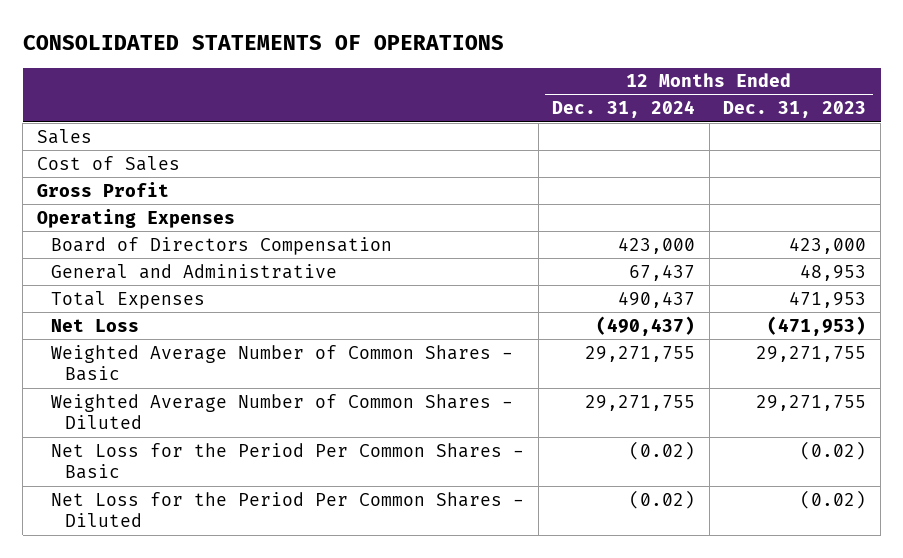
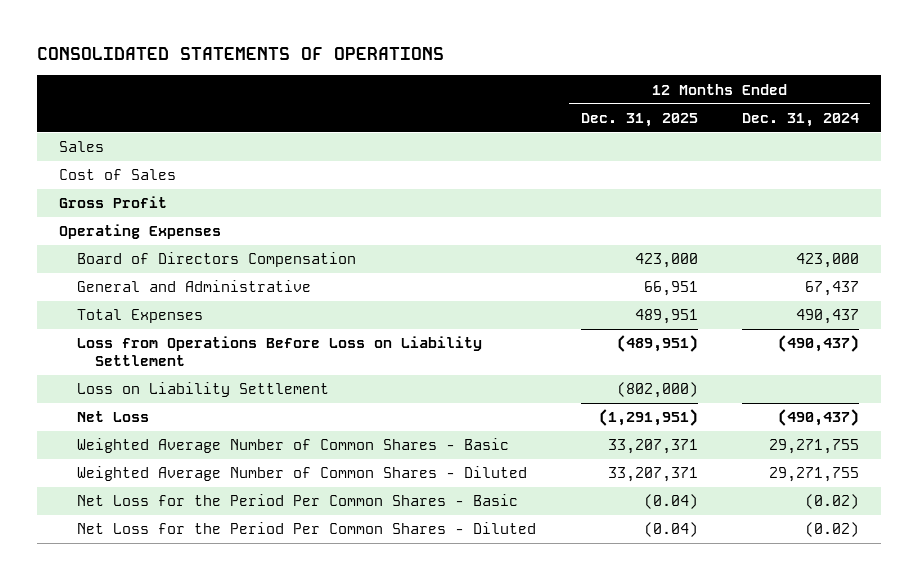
- | 12 Months Ended Dec. 31, 2024 | 12 Months Ended Dec. 31, 2023
+ | 12 Months Ended Dec. 31, 2025 | 12 Months Ended Dec. 31, 2024
+ Loss from Operations Before Loss on Liability Settlement | (489,951) | (490,437)
+ Loss on Liability Settlement | (802,000) |

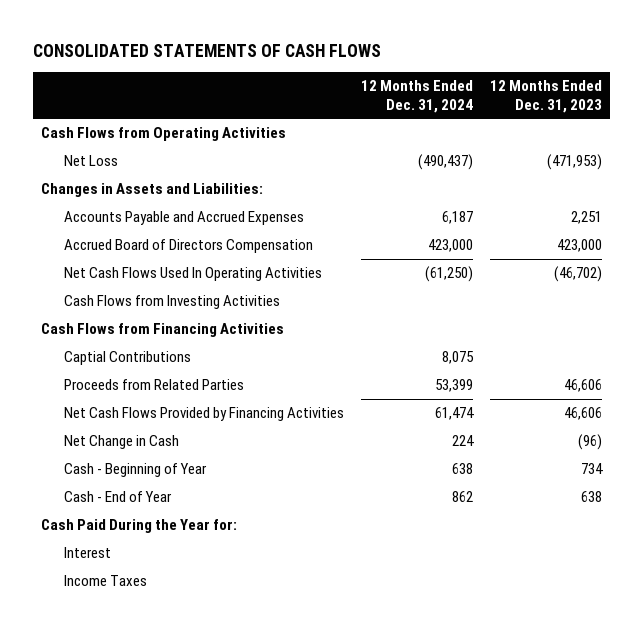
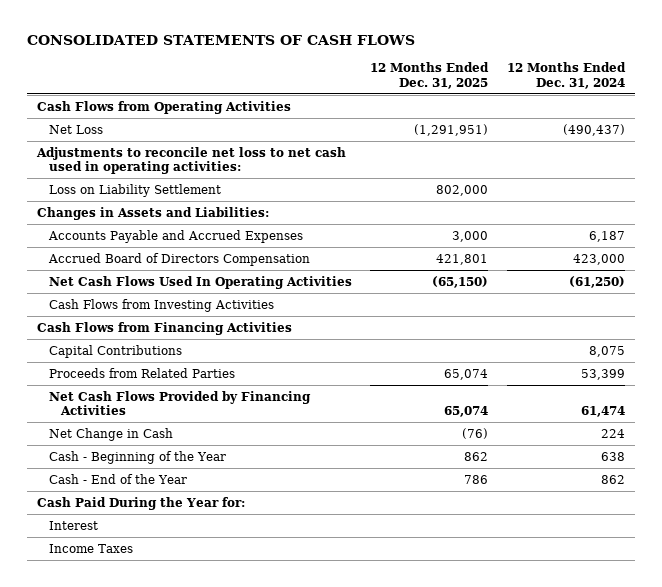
- | 12 Months Ended Dec. 31, 2024 | 12 Months Ended Dec. 31, 2023
+ | 12 Months Ended Dec. 31, 2025 | 12 Months Ended Dec. 31, 2024
+ Adjustments to reconcile net loss to net cash used in operating activities:
+ Loss on Liability Settlement | 802,000 |
- Captial Contributions | 8,075 |
+ Capital Contributions | | 8,075
- Cash - Beginning of Year | 638 | 734
- Cash - End of Year | 862 | 638
+ Cash - Beginning of the Year | 862 | 638
+ Cash - End of the Year | 786 | 862

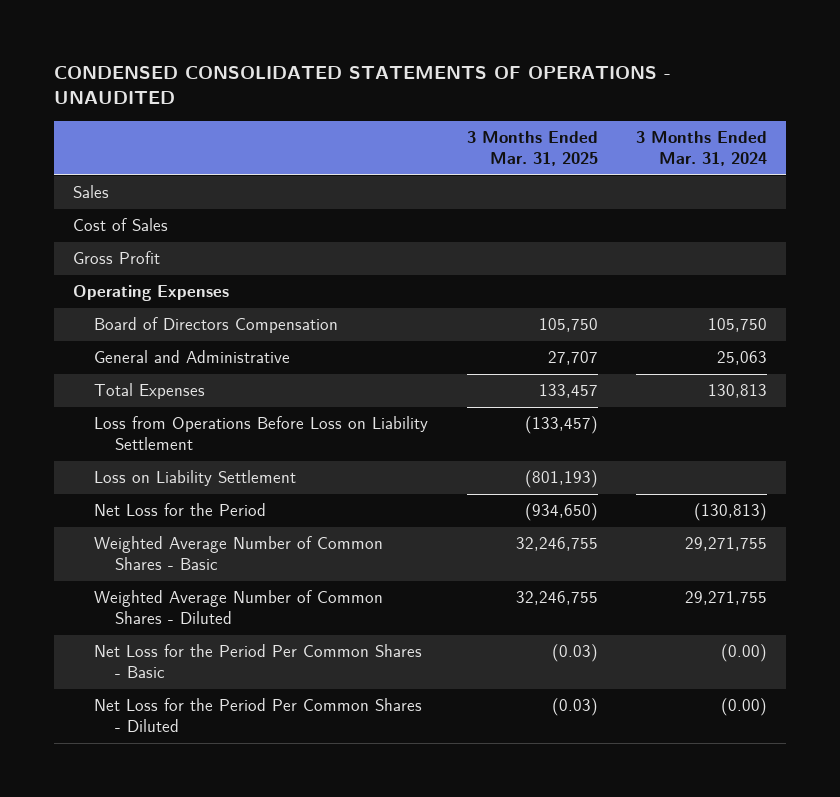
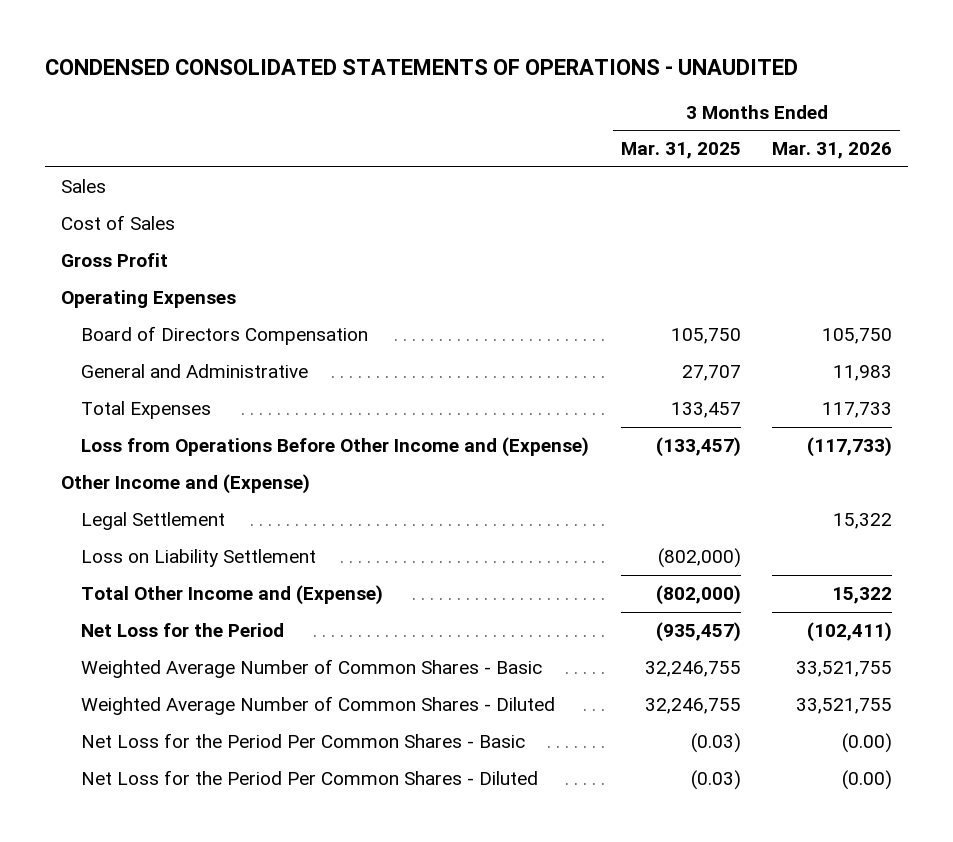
- | 3 Months Ended Mar. 31, 2025 | 3 Months Ended Mar. 31, 2024
+ | 3 Months Ended Mar. 31, 2025 | 3 Months Ended Mar. 31, 2026
- Loss from Operations Before Loss on Liability Settlement | (133,457) |
- Loss on Liability Settlement | (801,193) |
- Net Loss for the Period | (934,650) | (130,813)
+ Loss from Operations Before Other Income and (Expense) | (133,457) | (117,733)
+ Other Income and (Expense)
+ Legal Settlement | | 15,322
+ Loss on Liability Settlement | (802,000) |
+ Total Other Income and (Expense) | (802,000) | 15,322
+ Net Loss for the Period | (935,457) | (102,411)

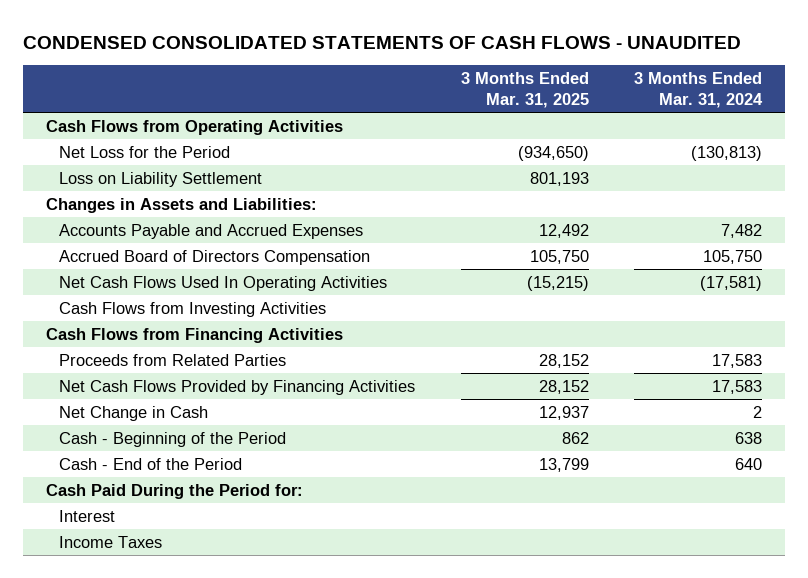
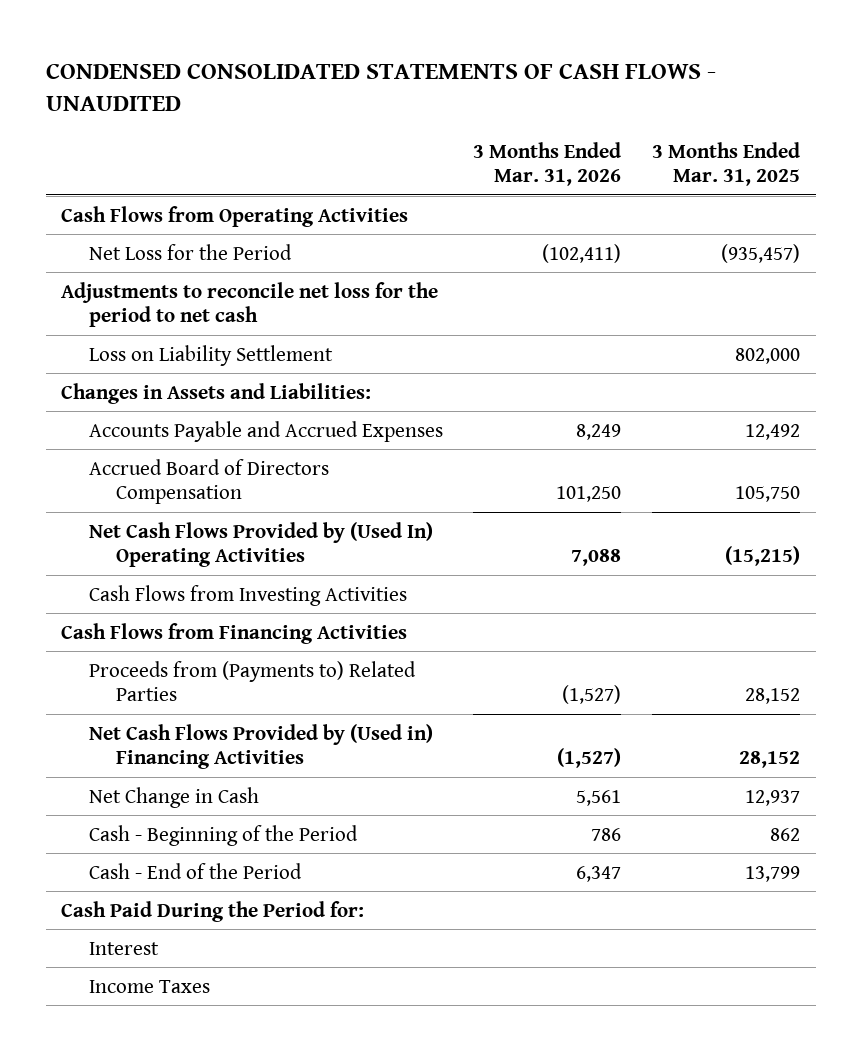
- | 3 Months Ended Mar. 31, 2025 | 3 Months Ended Mar. 31, 2024
+ | 3 Months Ended Mar. 31, 2026 | 3 Months Ended Mar. 31, 2025
- Net Loss for the Period | (934,650) | (130,813)
- Loss on Liability Settlement | 801,193 |
+ Net Loss for the Period | (102,411) | (935,457)
+ Adjustments to reconcile net loss for the period to net cash
+ Loss on Liability Settlement | | 802,000
- Net Cash Flows Used In Operating Activities | (15,215) | (17,581)
+ Net Cash Flows Provided by (Used In) Operating Activities | 7,088 | (15,215)
- Proceeds from Related Parties | 28,152 | 17,583
- Net Cash Flows Provided by Financing Activities | 28,152 | 17,583
+ Proceeds from (Payments to) Related Parties | (1,527) | 28,152
+ Net Cash Flows Provided by (Used in) Financing Activities | (1,527) | 28,152

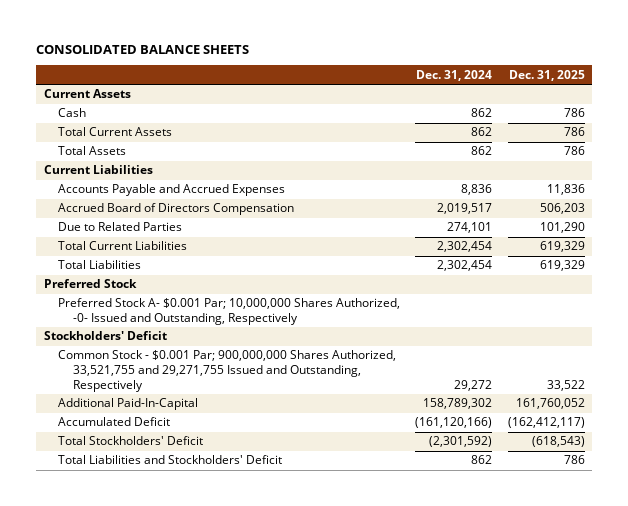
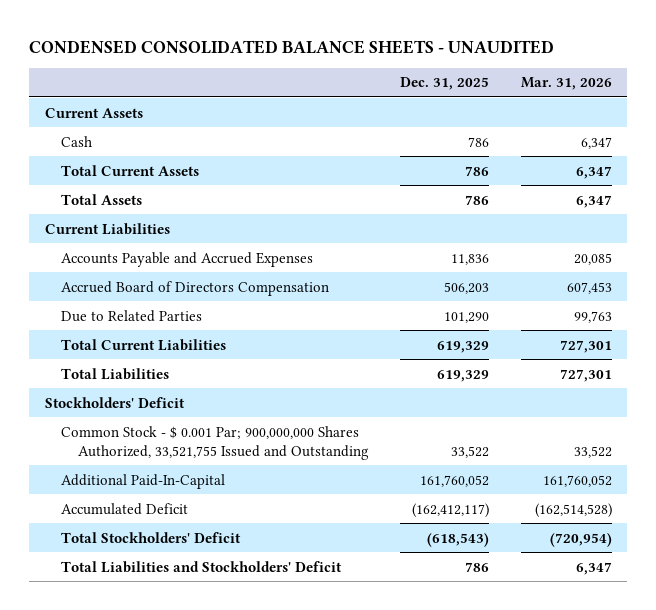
- CONSOLIDATED BALANCE SHEETS
+ CONDENSED CONSOLIDATED BALANCE SHEETS - UNAUDITED
- | Dec. 31, 2024 | Dec. 31, 2025
+ | Dec. 31, 2025 | Mar. 31, 2026
- Preferred Stock
- Preferred Stock A- $0.001 Par; 10,000,000 Shares Authorized, -0- Issued and Outstanding, Respectively
- Common Stock - $0.001 Par; 900,000,000 Shares Authorized, 33,521,755 and 29,271,755 Issued and Outstanding, Respectively | 29,272 | 33,522
+ Common Stock - $ 0.001 Par; 900,000,000 Shares Authorized, 33,521,755 Issued and Outstanding | 33,522 | 33,522

